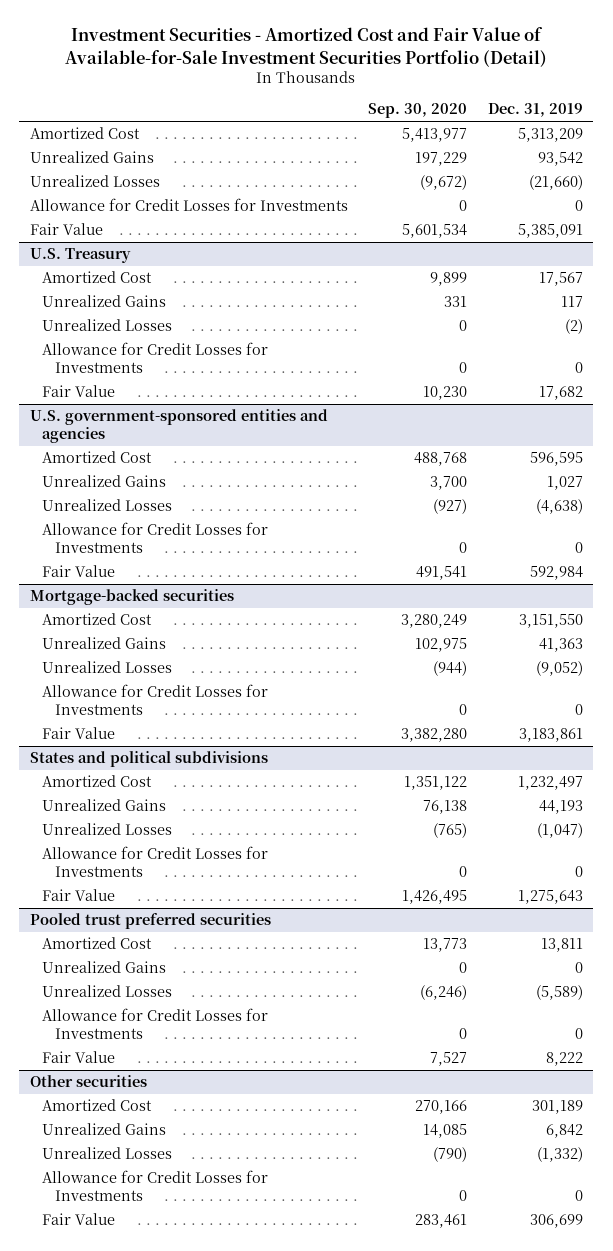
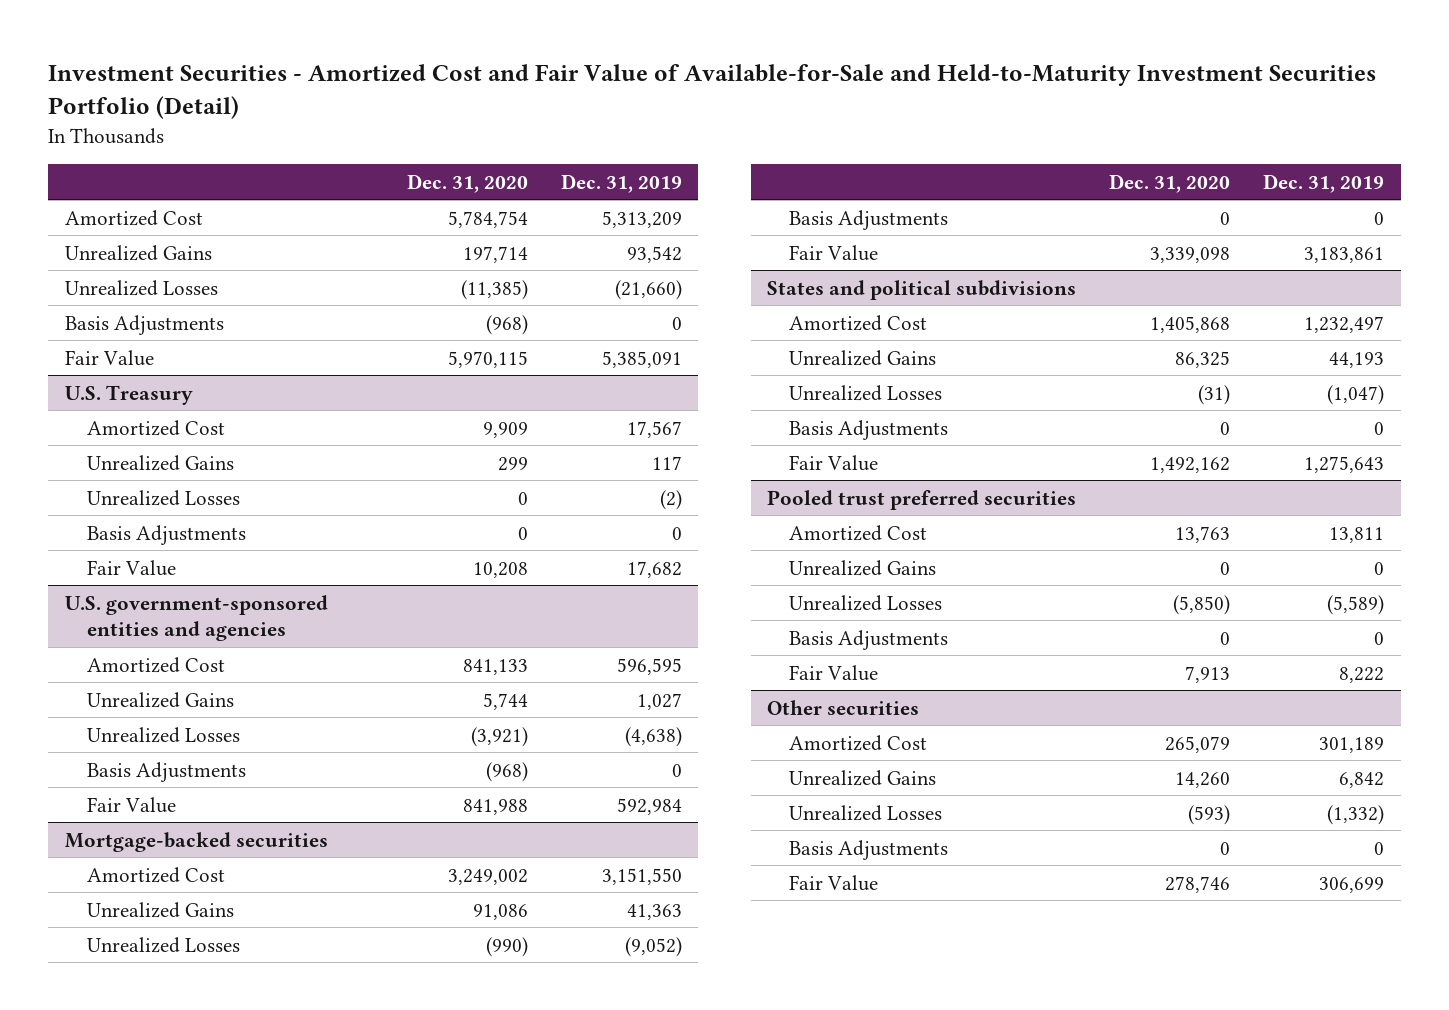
- Investment Securities - Amortized Cost and Fair Value of Available-for-Sale Investment Securities Portfolio (Detail)
+ Investment Securities - Amortized Cost and Fair Value of Available-for-Sale and Held-to-Maturity Investment Securities Portfolio (Detail)
- | Sep. 30, 2020 | Dec. 31, 2019
+ | Dec. 31, 2020 | Dec. 31, 2019
- Allowance for Credit Losses for Investments | 0 | 0
+ Basis Adjustments | (968) | 0
@ U.S. Treasury
- Allowance for Credit Losses for Investments | 0 | 0
+ Basis Adjustments | 0 | 0
@ U.S. government-sponsored entities and agencies
- Allowance for Credit Losses for Investments | 0 | 0
+ Basis Adjustments | (968) | 0
@ Mortgage-backed securities
- Allowance for Credit Losses for Investments | 0 | 0
+ Basis Adjustments | 0 | 0
@ States and political subdivisions
- Allowance for Credit Losses for Investments | 0 | 0
+ Basis Adjustments | 0 | 0
@ Pooled trust preferred securities
- Allowance for Credit Losses for Investments | 0 | 0
+ Basis Adjustments | 0 | 0
@ Other securities
- Allowance for Credit Losses for Investments | 0 | 0
+ Basis Adjustments | 0 | 0

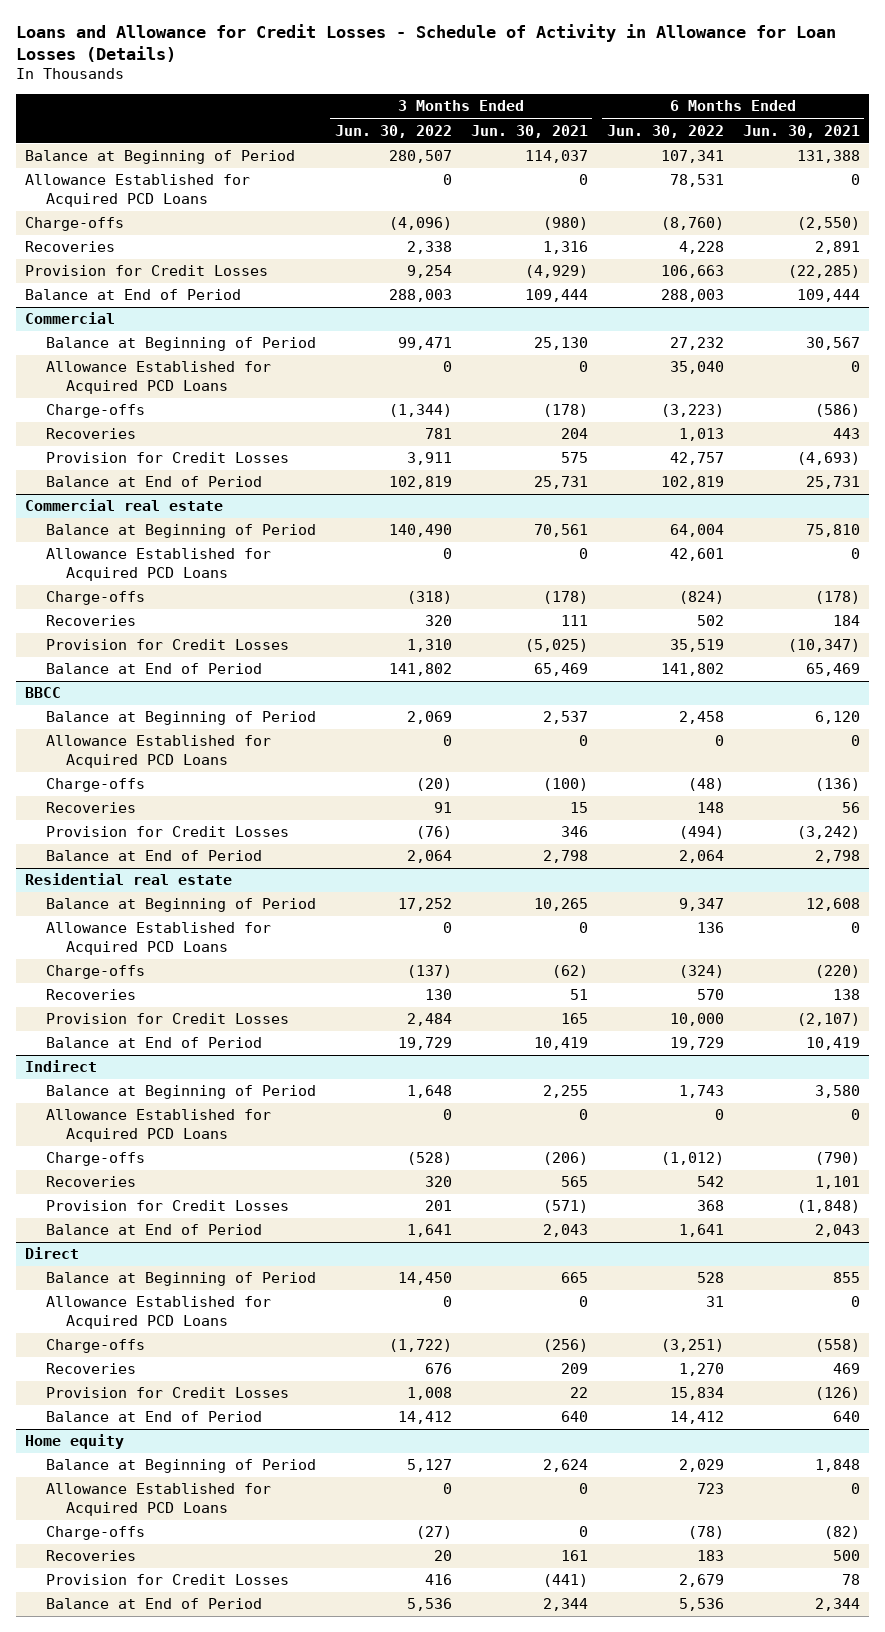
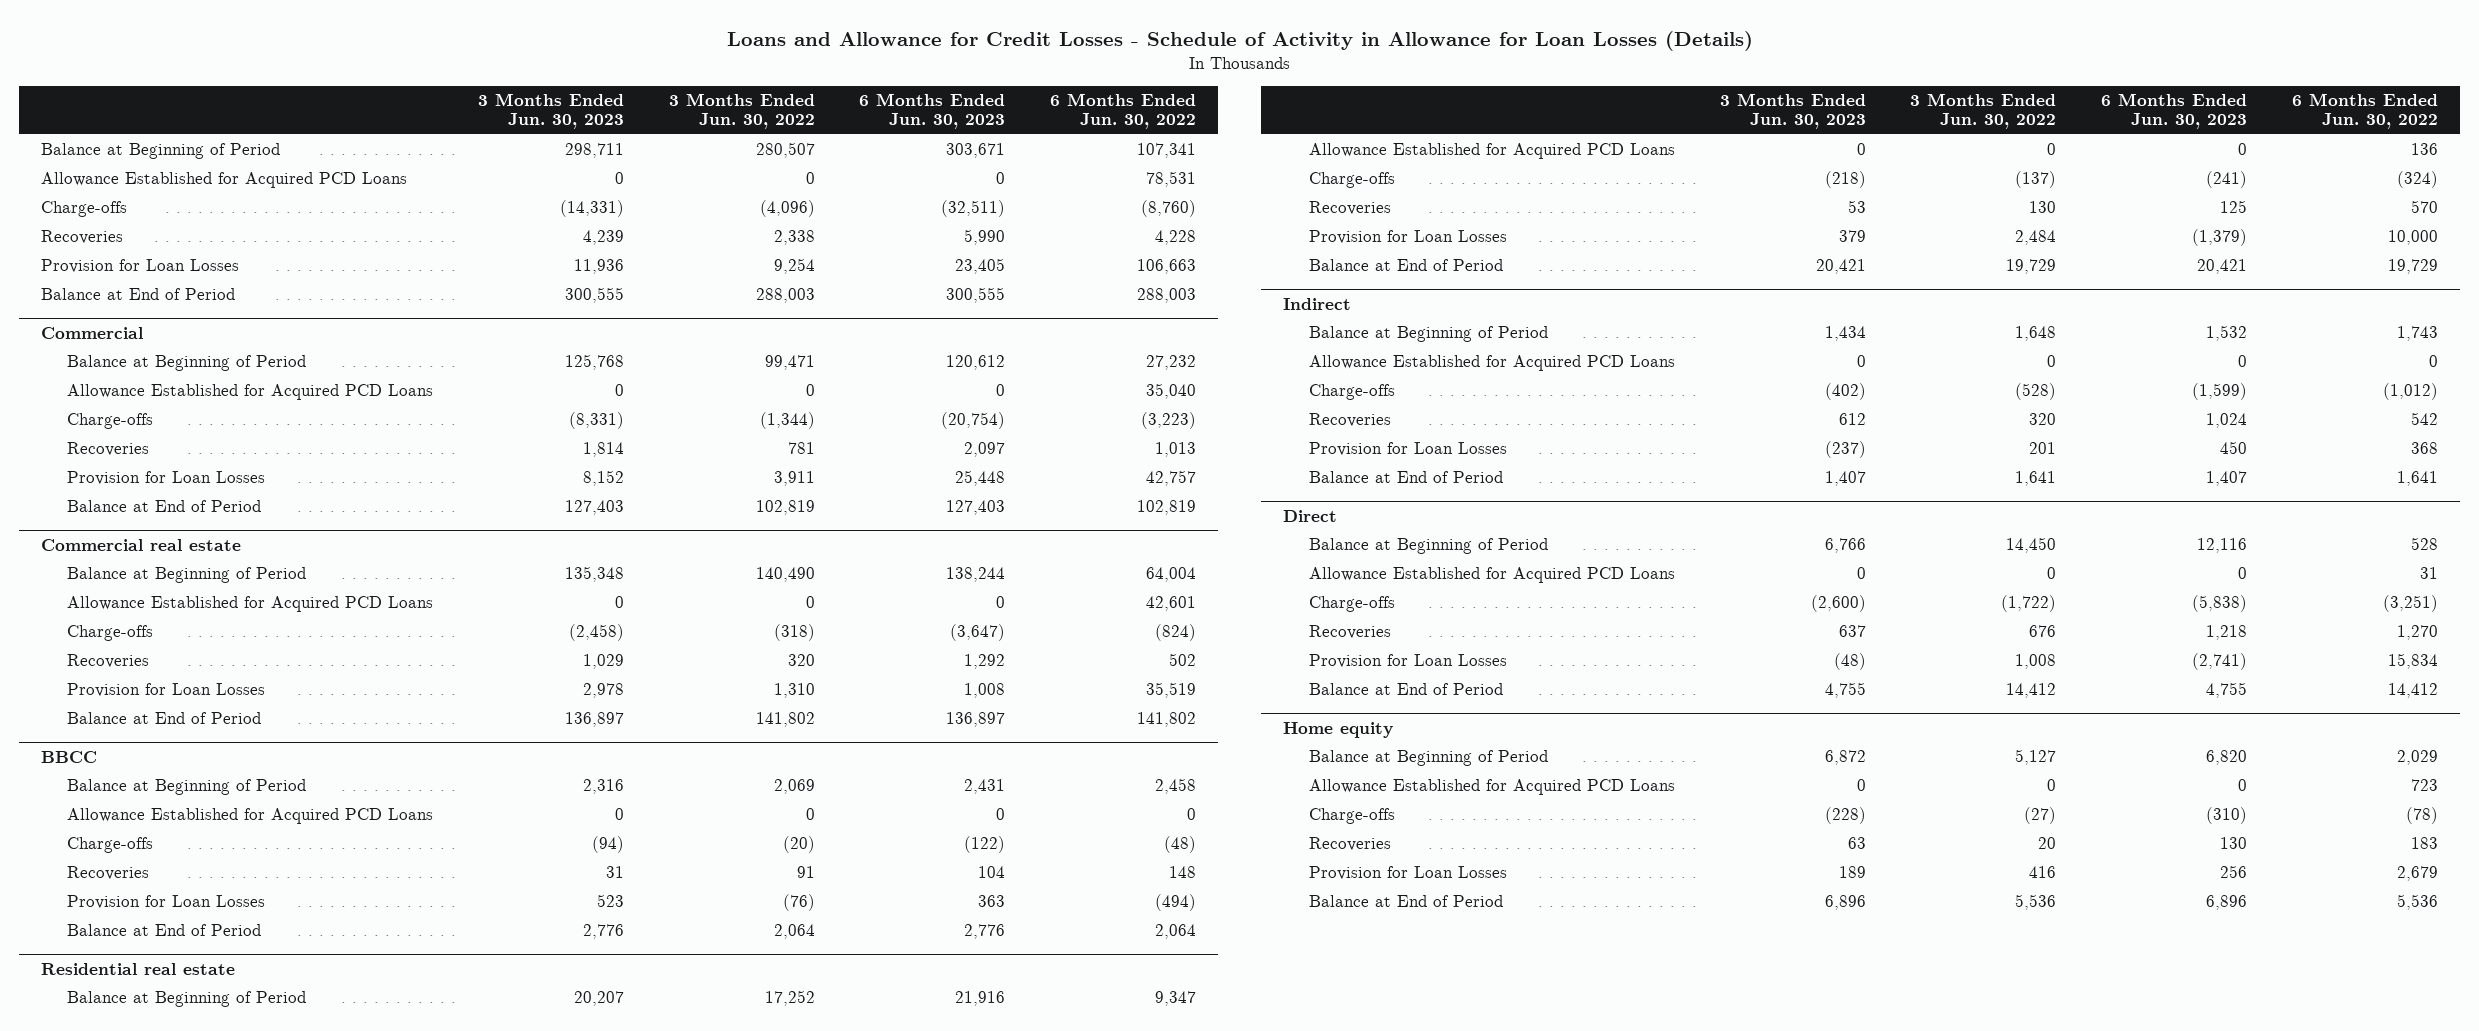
- | 3 Months Ended Jun. 30, 2022 | 3 Months Ended Jun. 30, 2021 | 6 Months Ended Jun. 30, 2022 | 6 Months Ended Jun. 30, 2021
+ | 3 Months Ended Jun. 30, 2023 | 3 Months Ended Jun. 30, 2022 | 6 Months Ended Jun. 30, 2023 | 6 Months Ended Jun. 30, 2022
- Provision for Credit Losses | 9,254 | (4,929) | 106,663 | (22,285)
+ Provision for Loan Losses | 11,936 | 9,254 | 23,405 | 106,663
@ Commercial
- Provision for Credit Losses | 3,911 | 575 | 42,757 | (4,693)
+ Provision for Loan Losses | 8,152 | 3,911 | 25,448 | 42,757
@ Commercial real estate
- Provision for Credit Losses | 1,310 | (5,025) | 35,519 | (10,347)
+ Provision for Loan Losses | 2,978 | 1,310 | 1,008 | 35,519
@ BBCC
- Provision for Credit Losses | (76) | 346 | (494) | (3,242)
+ Provision for Loan Losses | 523 | (76) | 363 | (494)
@ Residential real estate
- Provision for Credit Losses | 2,484 | 165 | 10,000 | (2,107)
+ Provision for Loan Losses | 379 | 2,484 | (1,379) | 10,000
@ Indirect
- Provision for Credit Losses | 201 | (571) | 368 | (1,848)
+ Provision for Loan Losses | (237) | 201 | 450 | 368
@ Direct
- Provision for Credit Losses | 1,008 | 22 | 15,834 | (126)
+ Provision for Loan Losses | (48) | 1,008 | (2,741) | 15,834
@ Home equity
- Provision for Credit Losses | 416 | (441) | 2,679 | 78
+ Provision for Loan Losses | 189 | 416 | 256 | 2,679

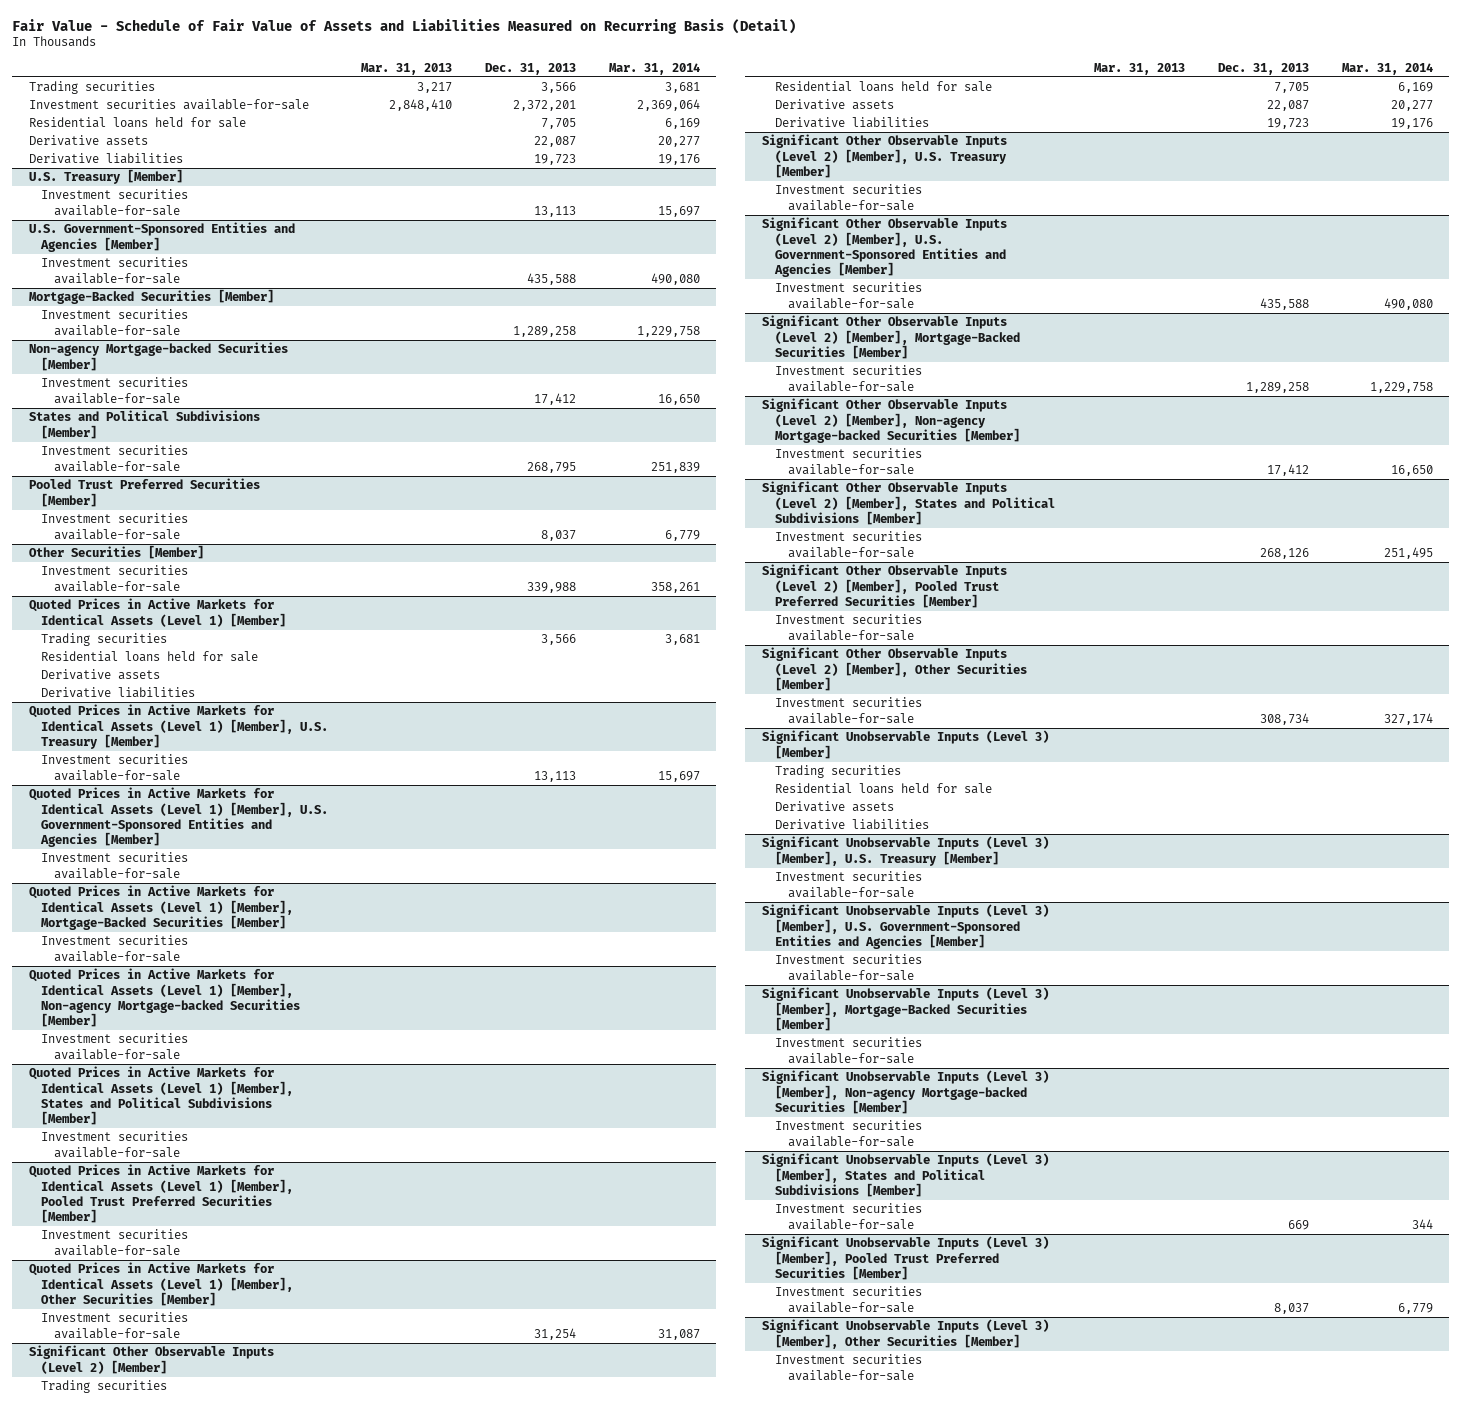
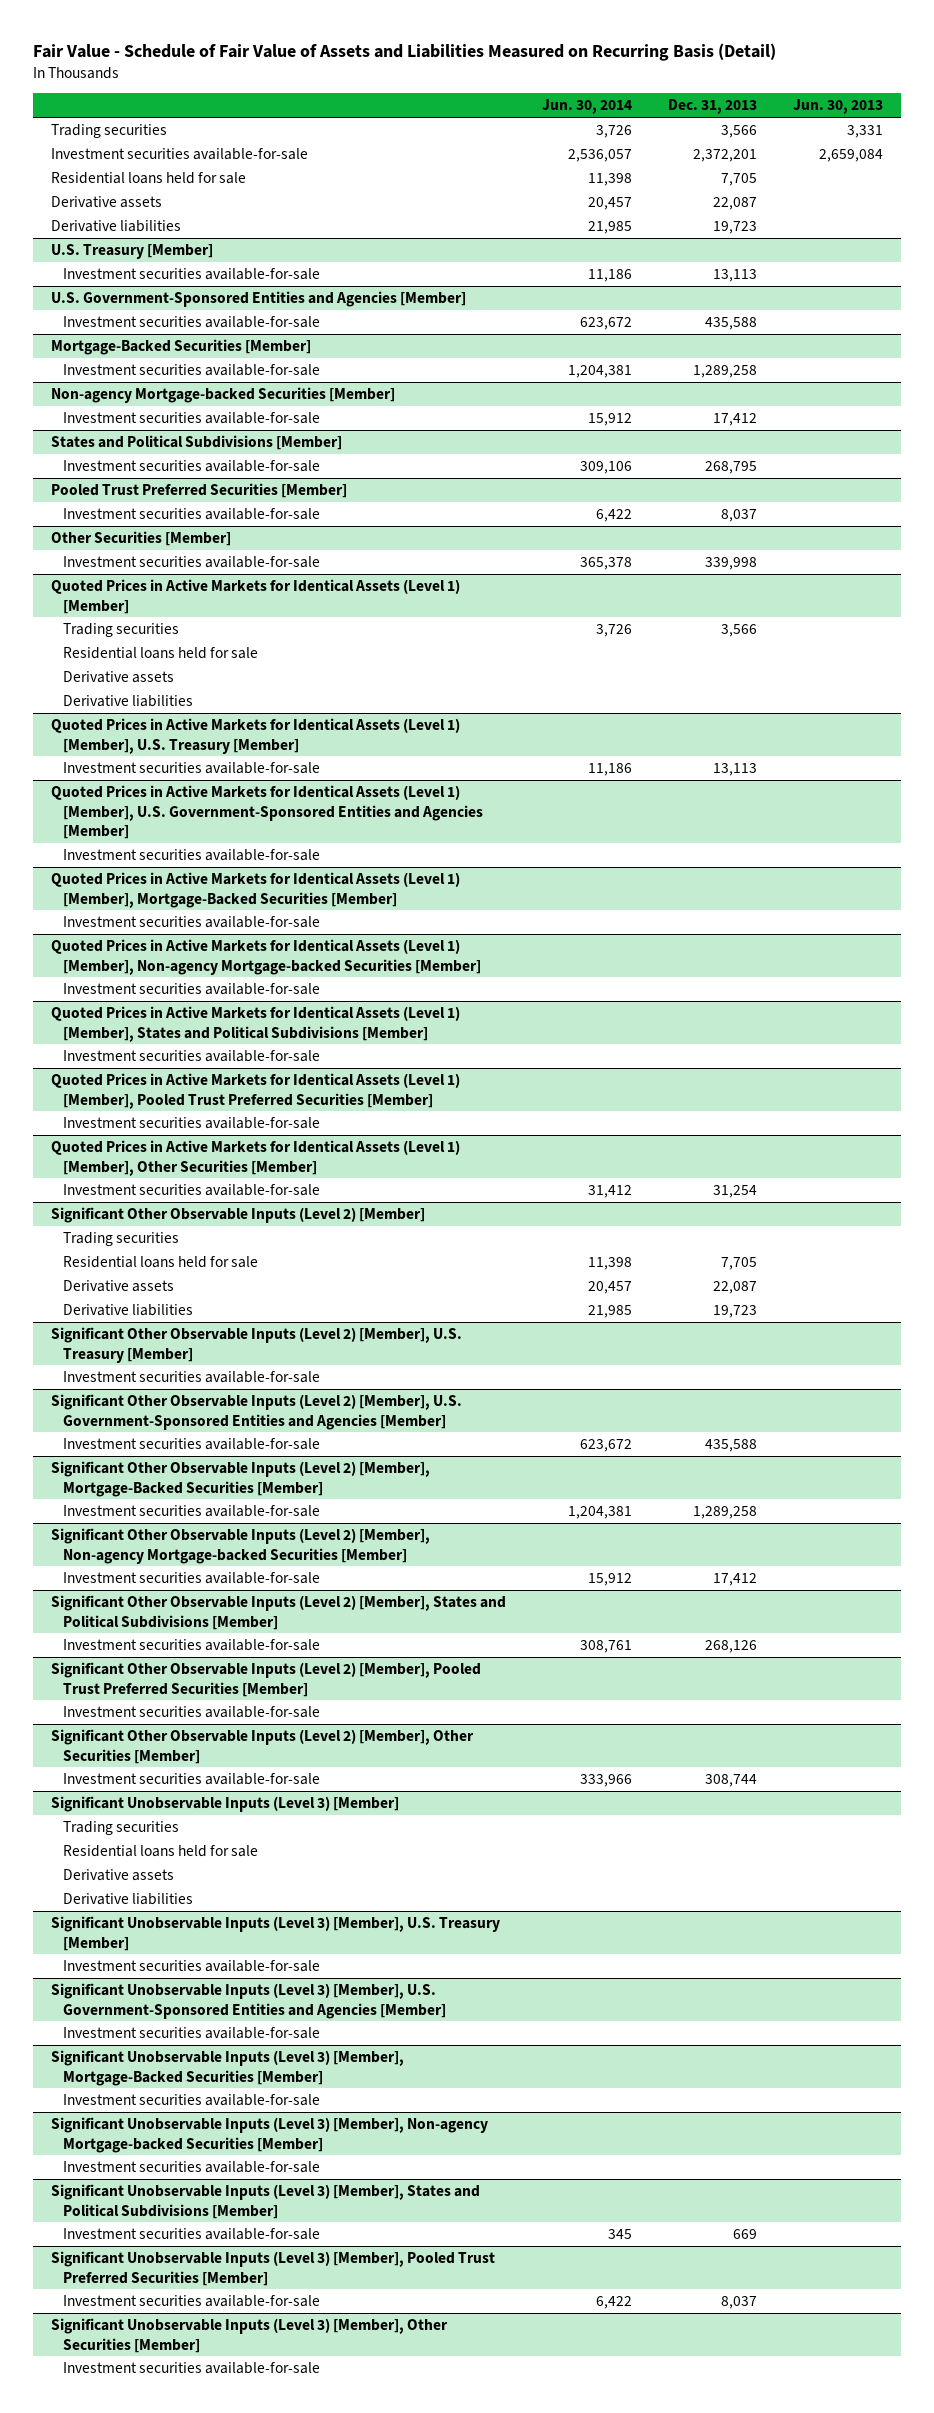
- | Mar. 31, 2013 | Dec. 31, 2013 | Mar. 31, 2014
+ | Jun. 30, 2014 | Dec. 31, 2013 | Jun. 30, 2013
@ Other Securities [Member]
- Investment securities available-for-sale | | 339,988 | 358,261
+ Investment securities available-for-sale | 365,378 | 339,998 |
@ Significant Other Observable Inputs (Level 2) [Member], Other Securities [Member]
- Investment securities available-for-sale | | 308,734 | 327,174
+ Investment securities available-for-sale | 333,966 | 308,744 |

